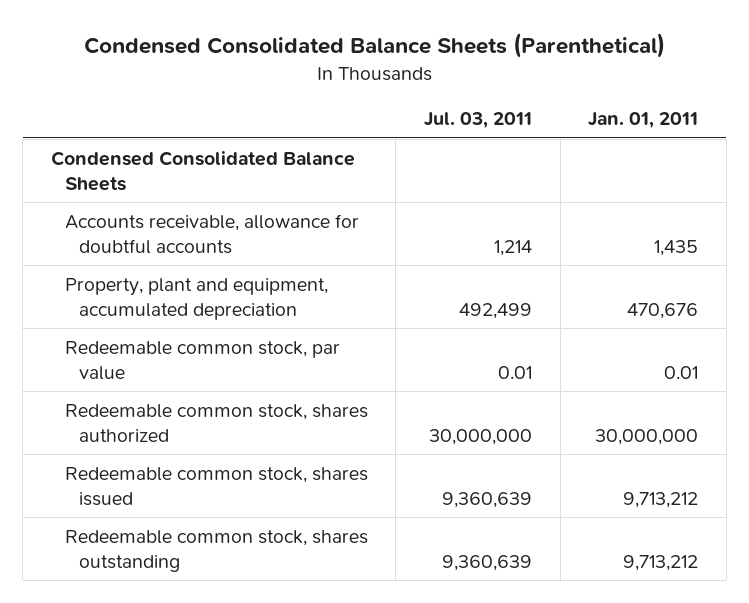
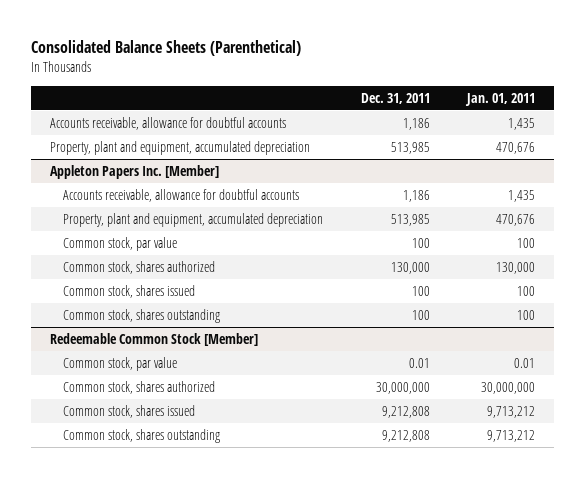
- Condensed Consolidated Balance Sheets (Parenthetical)
+ Consolidated Balance Sheets (Parenthetical)
- | Jul. 03, 2011 | Jan. 01, 2011
+ | Dec. 31, 2011 | Jan. 01, 2011
- Condensed Consolidated Balance Sheets
- Redeemable common stock, par value | 0.01 | 0.01
- Redeemable common stock, shares authorized | 30,000,000 | 30,000,000
- Redeemable common stock, shares issued | 9,360,639 | 9,713,212
- Redeemable common stock, shares outstanding | 9,360,639 | 9,713,212
+ Appleton Papers Inc. [Member]
+ Accounts receivable, allowance for doubtful accounts | 1,186 | 1,435
+ Property, plant and equipment, accumulated depreciation | 513,985 | 470,676
+ Common stock, par value | 100 | 100
+ Common stock, shares authorized | 130,000 | 130,000
+ Common stock, shares issued | 100 | 100
+ Common stock, shares outstanding | 100 | 100
+ Redeemable Common Stock [Member]
+ Common stock, par value | 0.01 | 0.01
+ Common stock, shares authorized | 30,000,000 | 30,000,000
+ Common stock, shares issued | 9,212,808 | 9,713,212
+ Common stock, shares outstanding | 9,212,808 | 9,713,212

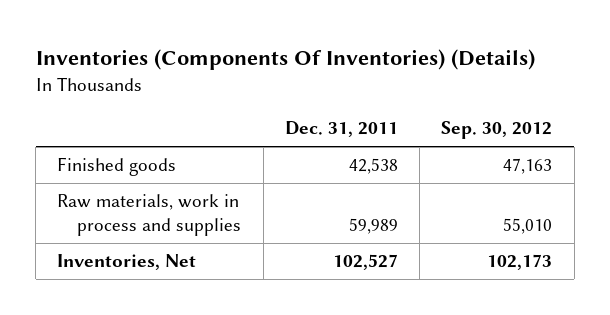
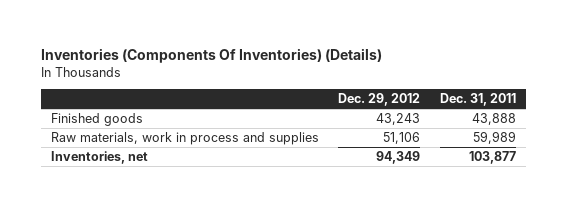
- | Dec. 31, 2011 | Sep. 30, 2012
+ | Dec. 29, 2012 | Dec. 31, 2011
- Finished goods | 42,538 | 47,163
+ Finished goods | 43,243 | 43,888
- Inventories, Net | 102,527 | 102,173
+ Inventories, net | 94,349 | 103,877

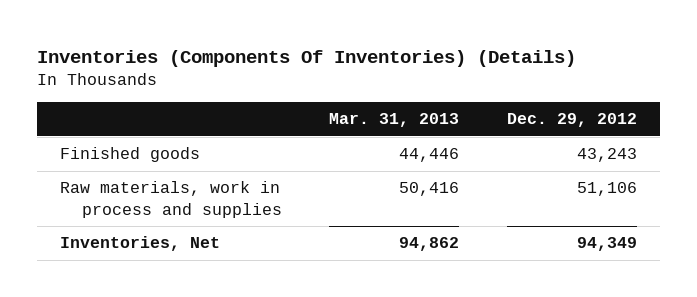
- | Dec. 29, 2012 | Dec. 31, 2011
+ | Mar. 31, 2013 | Dec. 29, 2012
- Inventories, net | 94,349 | 103,877
+ Inventories, Net | 94,862 | 94,349

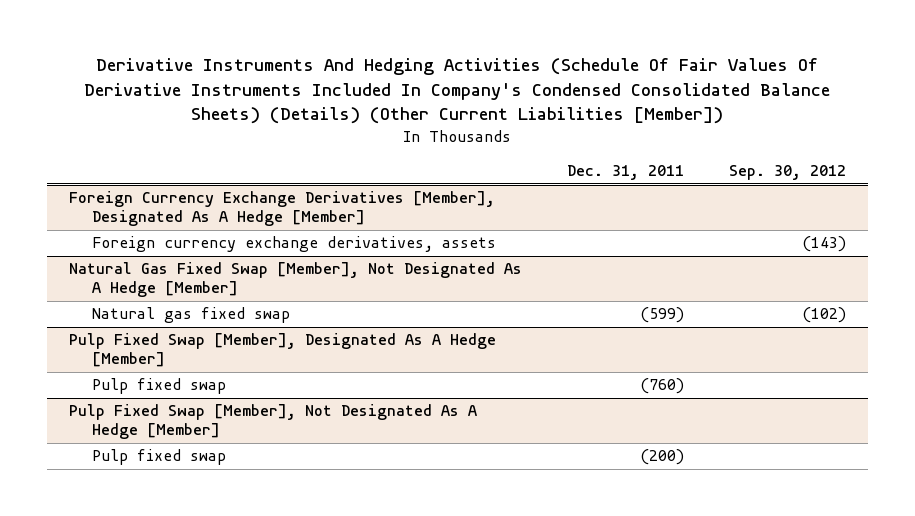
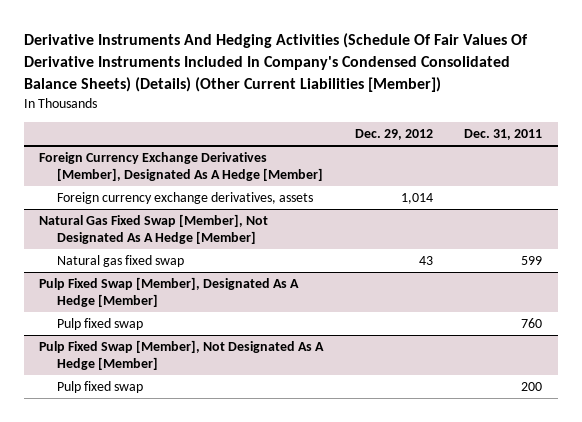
- | Dec. 31, 2011 | Sep. 30, 2012
+ | Dec. 29, 2012 | Dec. 31, 2011
@ Natural Gas Fixed Swap [Member], Not Designated As A Hedge [Member]
- Natural gas fixed swap | (599) | (102)
+ Natural gas fixed swap | 43 | 599
@ Pulp Fixed Swap [Member], Designated As A Hedge [Member]
- Pulp fixed swap | (760) |
+ Pulp fixed swap | | 760
@ Pulp Fixed Swap [Member], Not Designated As A Hedge [Member]
- Pulp fixed swap | (200) |
+ Pulp fixed swap | | 200

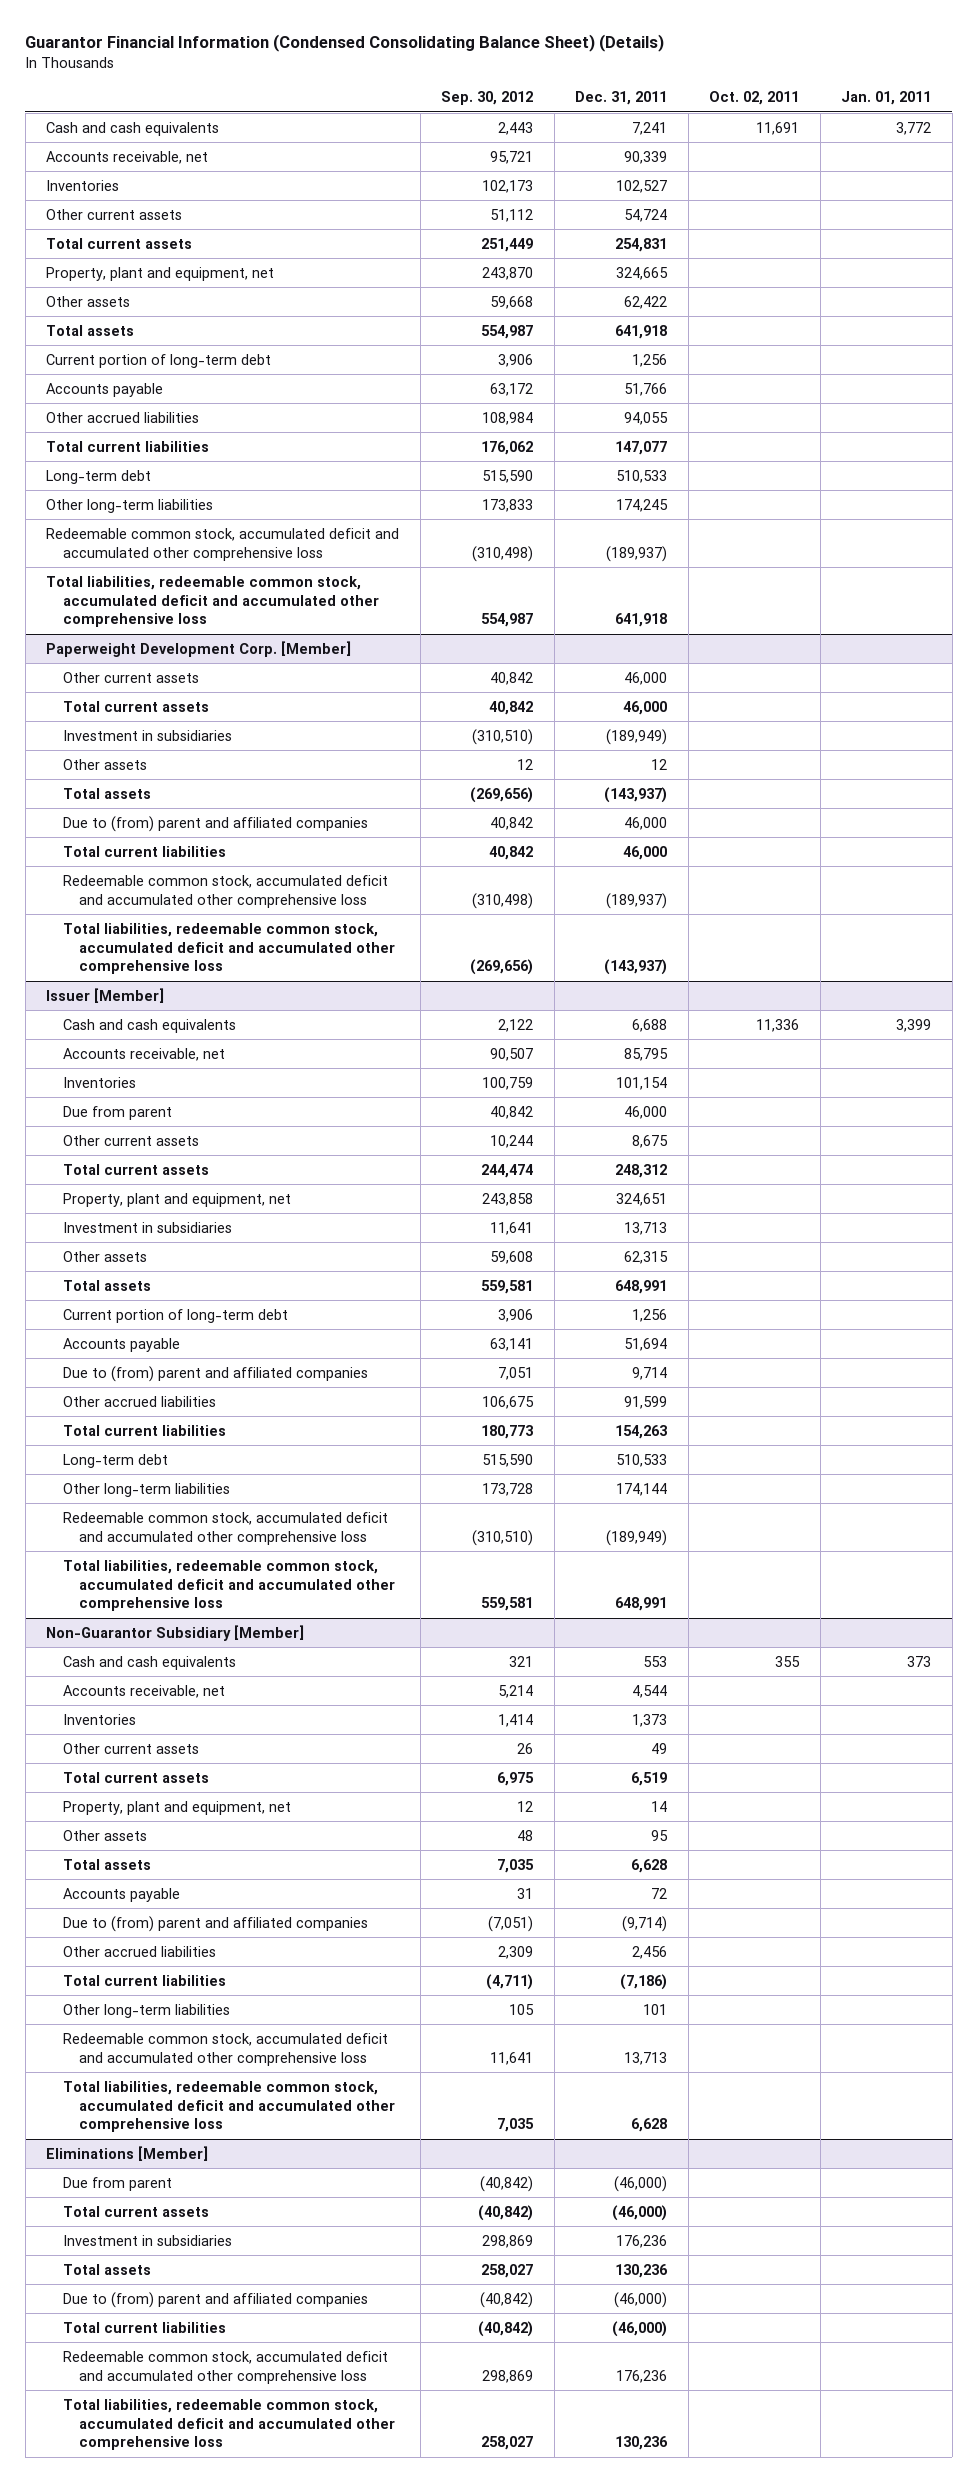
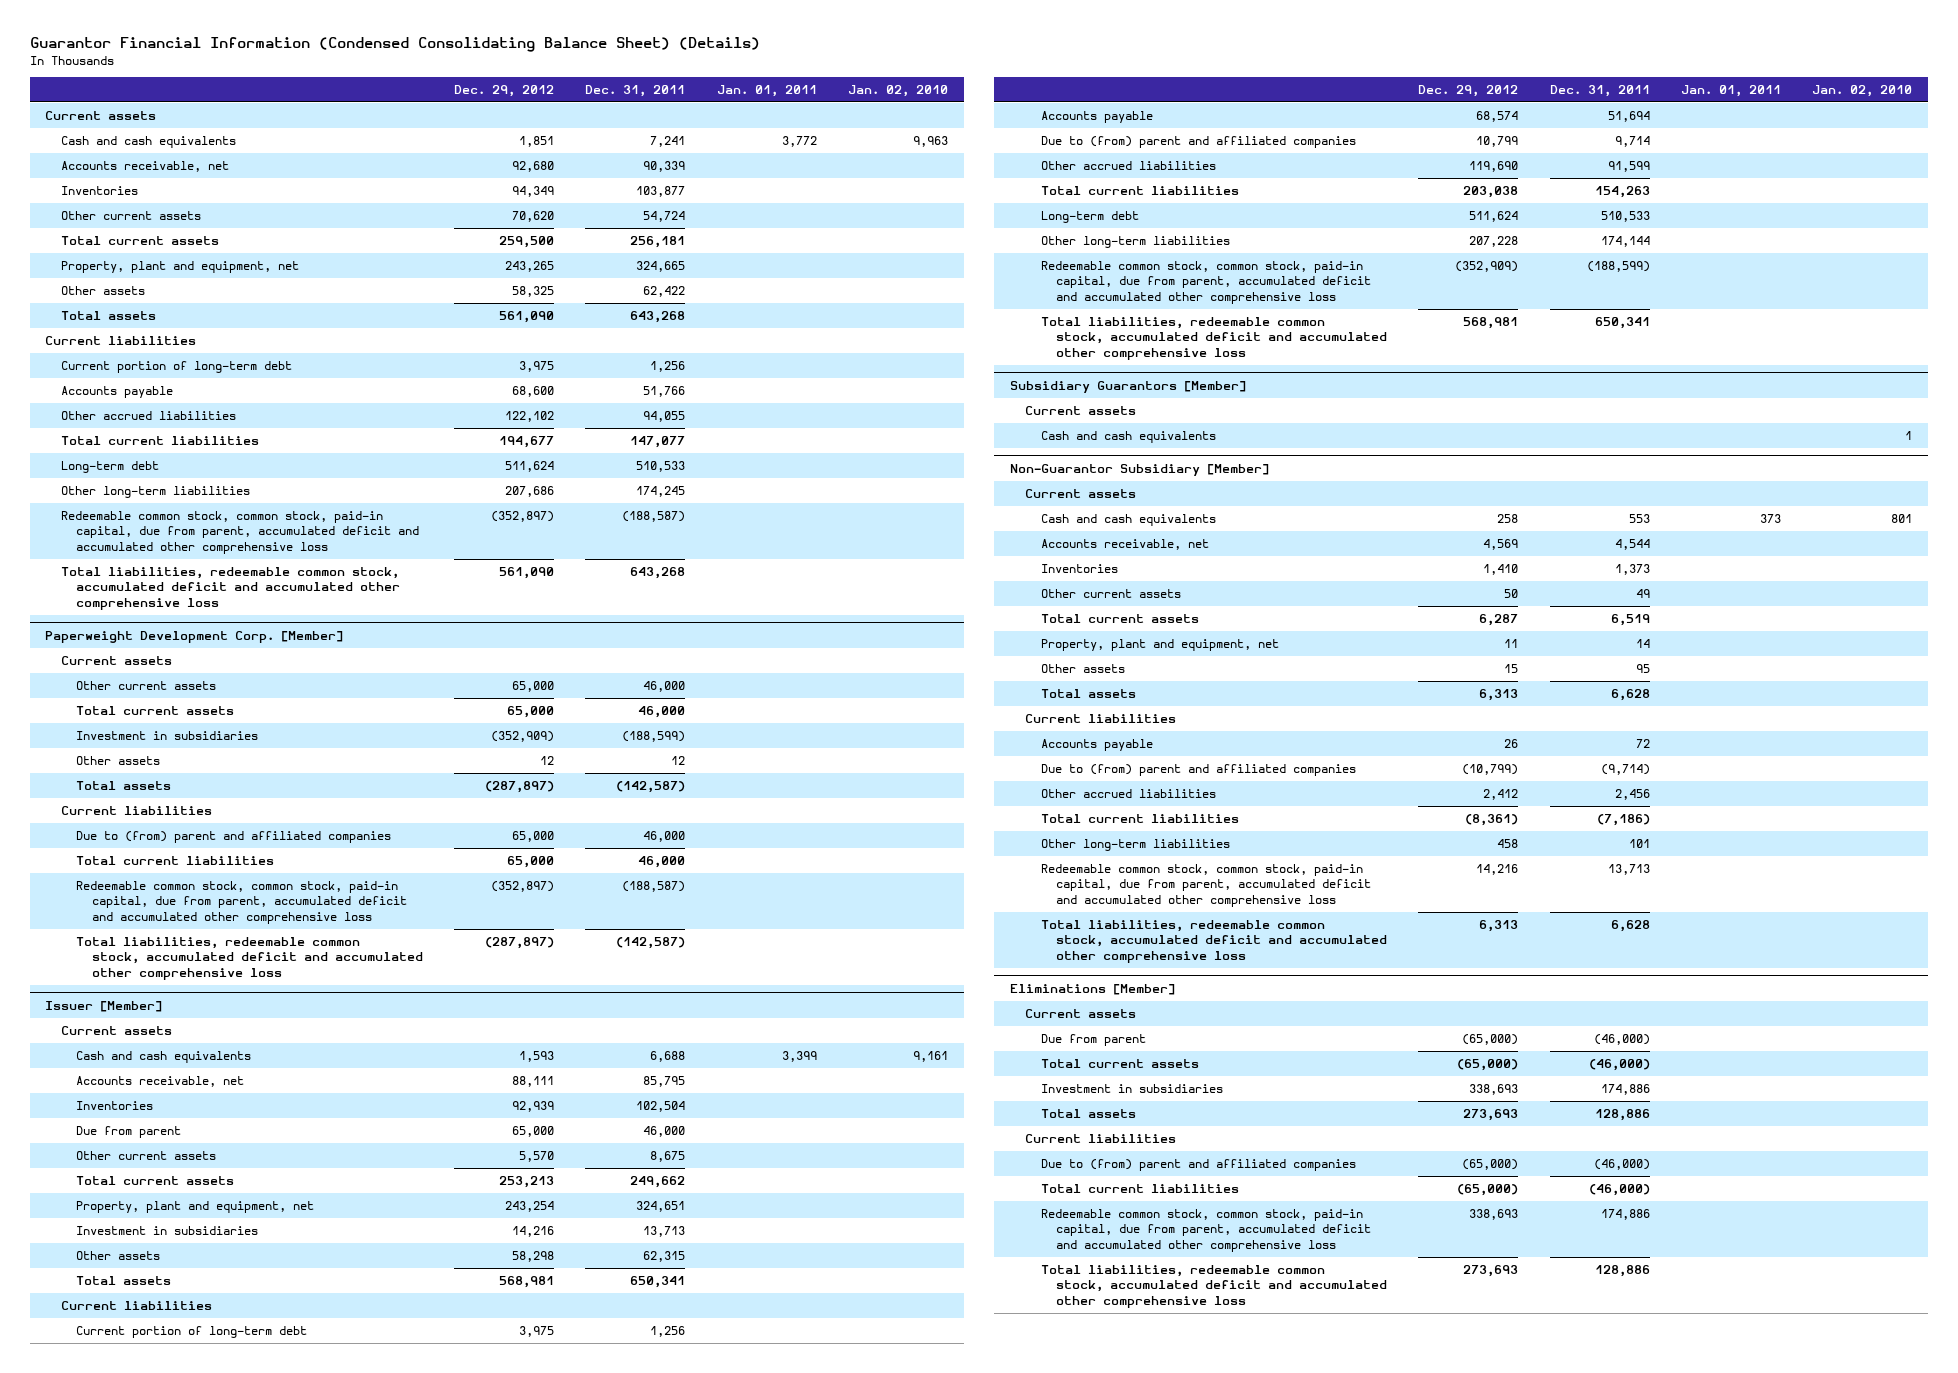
- | Sep. 30, 2012 | Dec. 31, 2011 | Oct. 02, 2011 | Jan. 01, 2011
+ | Dec. 29, 2012 | Dec. 31, 2011 | Jan. 01, 2011 | Jan. 02, 2010
+ Current assets
- Inventories | 102,173 | 102,527 | |
+ Inventories | 94,349 | 103,877 | |
- Total current assets | 251,449 | 254,831 | |
+ Total current assets | 259,500 | 256,181 | |
- Total assets | 554,987 | 641,918 | |
+ Total assets | 561,090 | 643,268 | |
+ Current liabilities
- Redeemable common stock, accumulated deficit and accumulated other comprehensive loss | (310,498) | (189,937) | |
- Total liabilities, redeemable common stock, accumulated deficit and accumulated other comprehensive loss | 554,987 | 641,918 | |
+ Redeemable common stock, common stock, paid-in capital, due from parent, accumulated deficit and accumulated other comprehensive loss | (352,897) | (188,587) | |
+ Total liabilities, redeemable common stock, accumulated deficit and accumulated other comprehensive loss | 561,090 | 643,268 | |
@ Paperweight Development Corp. [Member]
+ Current assets
- Investment in subsidiaries | (310,510) | (189,949) | |
+ Investment in subsidiaries | (352,909) | (188,599) | |
- Total assets | (269,656) | (143,937) | |
+ Total assets | (287,897) | (142,587) | |
+ Current liabilities
- Redeemable common stock, accumulated deficit and accumulated other comprehensive loss | (310,498) | (189,937) | |
- Total liabilities, redeemable common stock, accumulated deficit and accumulated other comprehensive loss | (269,656) | (143,937) | |
+ Redeemable common stock, common stock, paid-in capital, due from parent, accumulated deficit and accumulated other comprehensive loss | (352,897) | (188,587) | |
+ Total liabilities, redeemable common stock, accumulated deficit and accumulated other comprehensive loss | (287,897) | (142,587) | |
@ Issuer [Member]
+ Current assets
- Inventories | 100,759 | 101,154 | |
+ Inventories | 92,939 | 102,504 | |
- Total current assets | 244,474 | 248,312 | |
+ Total current assets | 253,213 | 249,662 | |
- Total assets | 559,581 | 648,991 | |
+ Total assets | 568,981 | 650,341 | |
+ Current liabilities
- Redeemable common stock, accumulated deficit and accumulated other comprehensive loss | (310,510) | (189,949) | |
- Total liabilities, redeemable common stock, accumulated deficit and accumulated other comprehensive loss | 559,581 | 648,991 | |
+ Redeemable common stock, common stock, paid-in capital, due from parent, accumulated deficit and accumulated other comprehensive loss | (352,909) | (188,599) | |
+ Total liabilities, redeemable common stock, accumulated deficit and accumulated other comprehensive loss | 568,981 | 650,341 | |
+ Subsidiary Guarantors [Member]
+ Current assets
+ Cash and cash equivalents | | | | 1
@ Non-Guarantor Subsidiary [Member]
+ Current assets
+ Current liabilities
- Redeemable common stock, accumulated deficit and accumulated other comprehensive loss | 11,641 | 13,713 | |
+ Redeemable common stock, common stock, paid-in capital, due from parent, accumulated deficit and accumulated other comprehensive loss | 14,216 | 13,713 | |
@ Eliminations [Member]
+ Current assets
- Investment in subsidiaries | 298,869 | 176,236 | |
- Total assets | 258,027 | 130,236 | |
+ Investment in subsidiaries | 338,693 | 174,886 | |
+ Total assets | 273,693 | 128,886 | |
+ Current liabilities
- Redeemable common stock, accumulated deficit and accumulated other comprehensive loss | 298,869 | 176,236 | |
- Total liabilities, redeemable common stock, accumulated deficit and accumulated other comprehensive loss | 258,027 | 130,236 | |
+ Redeemable common stock, common stock, paid-in capital, due from parent, accumulated deficit and accumulated other comprehensive loss | 338,693 | 174,886 | |
+ Total liabilities, redeemable common stock, accumulated deficit and accumulated other comprehensive loss | 273,693 | 128,886 | |

